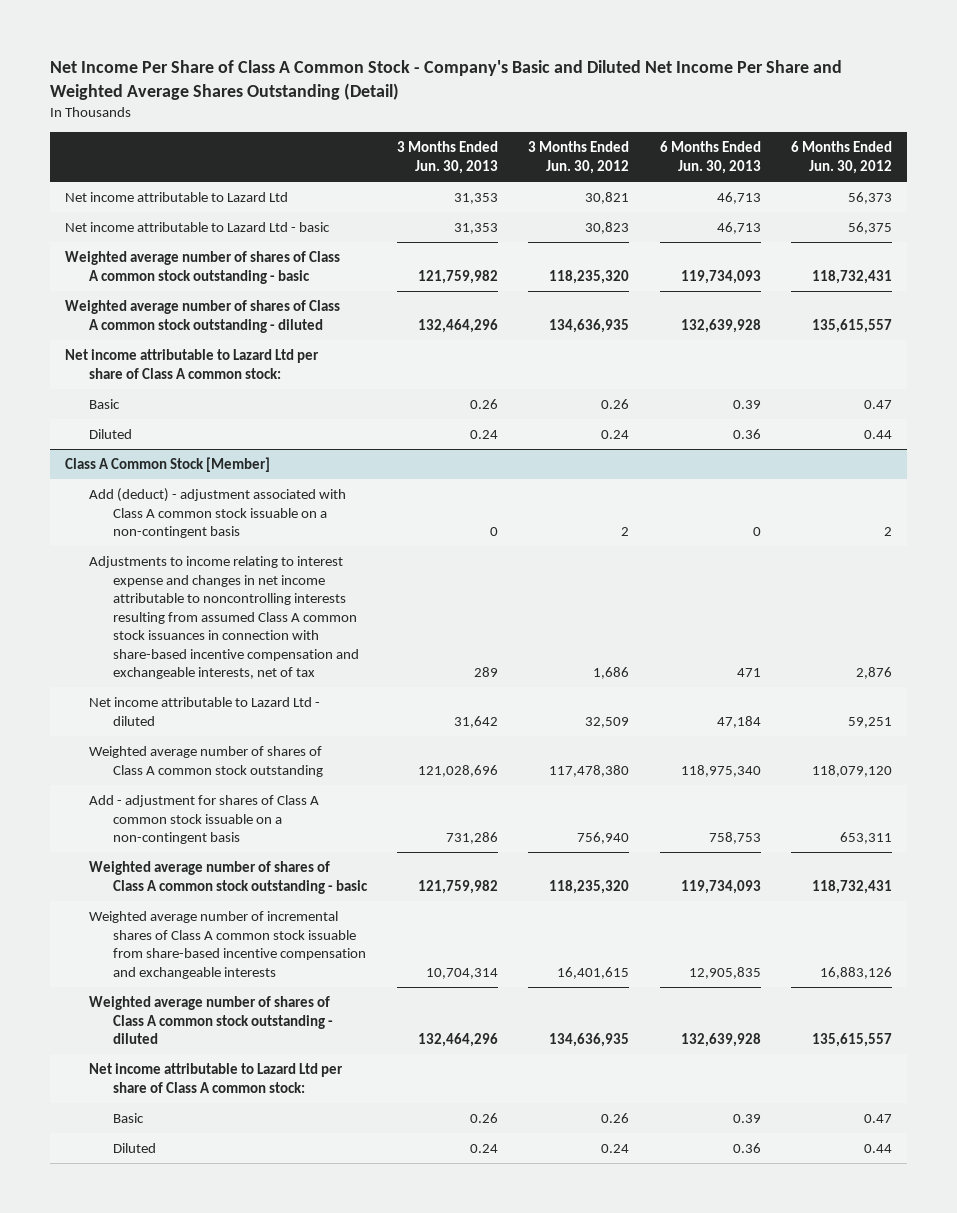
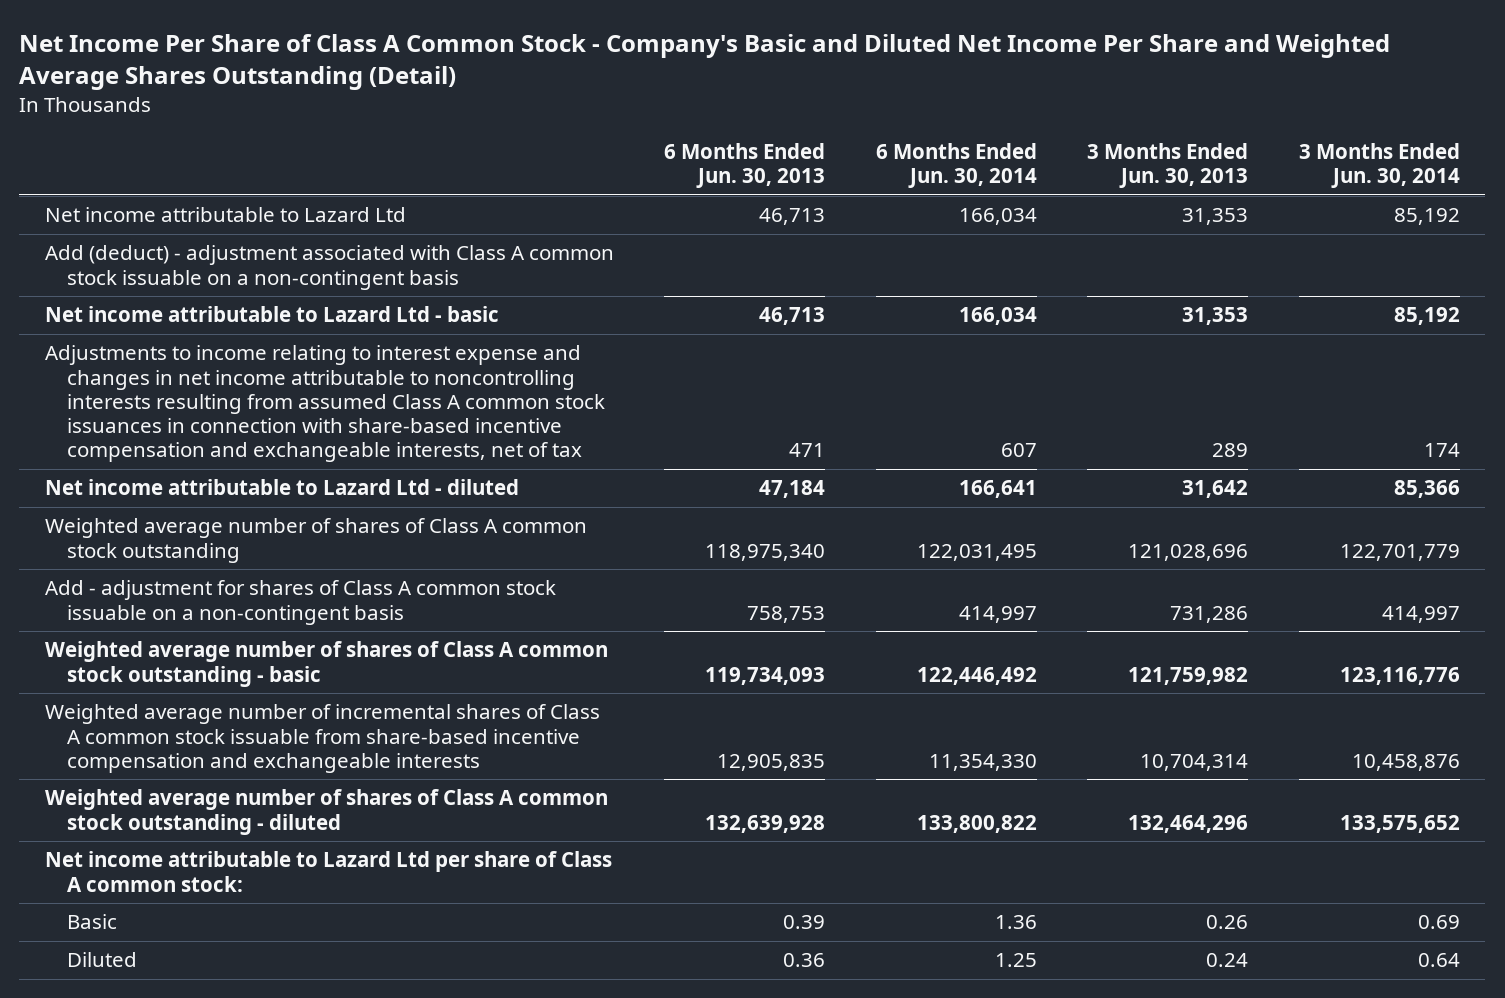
- | 3 Months Ended Jun. 30, 2013 | 3 Months Ended Jun. 30, 2012 | 6 Months Ended Jun. 30, 2013 | 6 Months Ended Jun. 30, 2012
+ | 6 Months Ended Jun. 30, 2013 | 6 Months Ended Jun. 30, 2014 | 3 Months Ended Jun. 30, 2013 | 3 Months Ended Jun. 30, 2014
+ Add (deduct) - adjustment associated with Class A common stock issuable on a non-contingent basis
- Weighted average number of shares of Class A common stock outstanding - basic | 121,759,982 | 118,235,320 | 119,734,093 | 118,732,431
- Weighted average number of shares of Class A common stock outstanding - diluted | 132,464,296 | 134,636,935 | 132,639,928 | 135,615,557
- Net income attributable to Lazard Ltd per share of Class A common stock:
- Basic | 0.26 | 0.26 | 0.39 | 0.47
- Diluted | 0.24 | 0.24 | 0.36 | 0.44
- Class A Common Stock [Member]
- Add (deduct) - adjustment associated with Class A common stock issuable on a non-contingent basis | 0 | 2 | 0 | 2

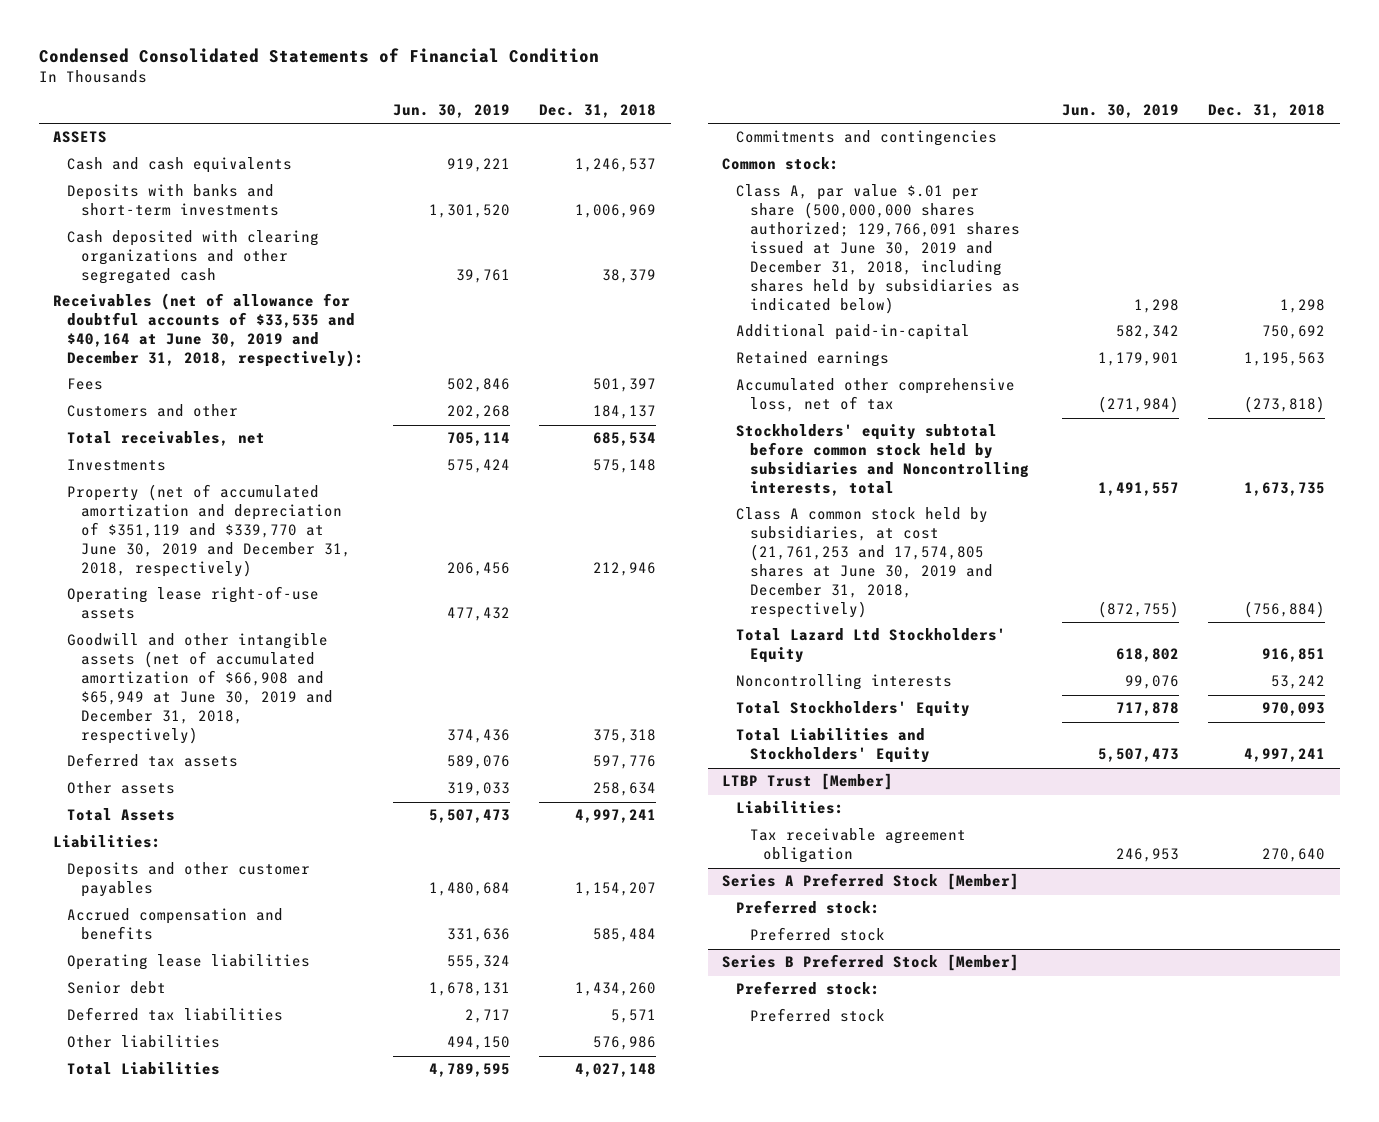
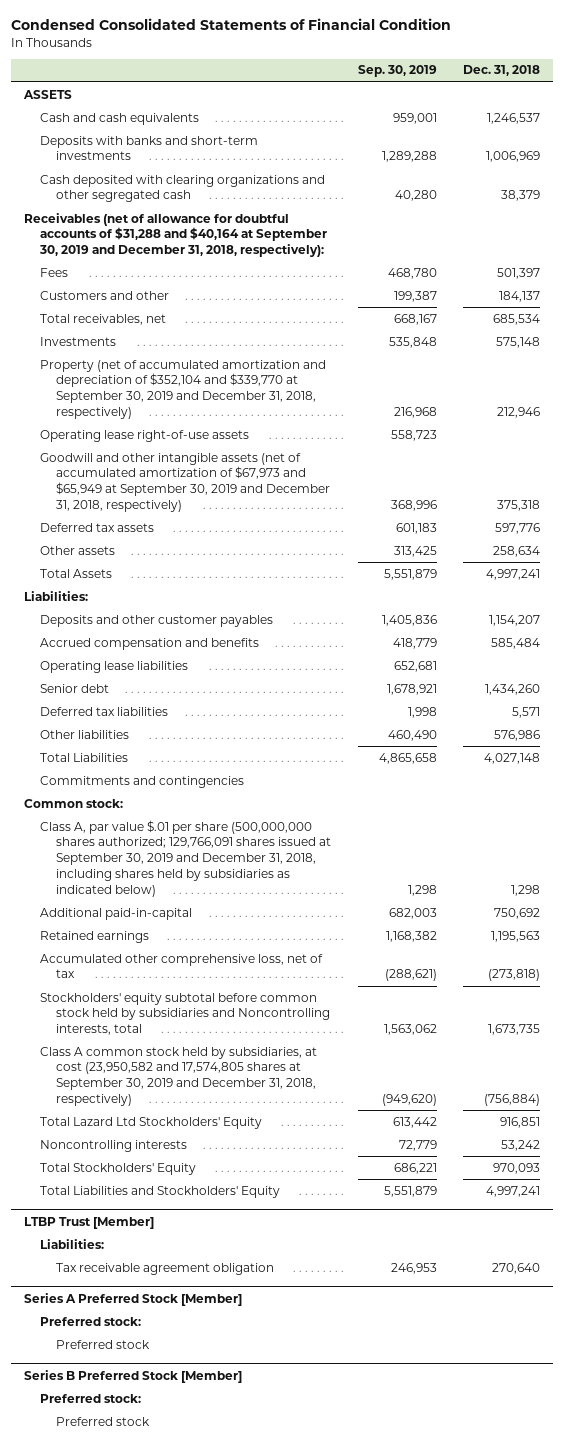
- | Jun. 30, 2019 | Dec. 31, 2018
+ | Sep. 30, 2019 | Dec. 31, 2018
- Receivables (net of allowance for doubtful accounts of $33,535 and $40,164 at June 30, 2019 and December 31, 2018, respectively):
+ Receivables (net of allowance for doubtful accounts of $31,288 and $40,164 at September 30, 2019 and December 31, 2018, respectively):
- Property (net of accumulated amortization and depreciation of $351,119 and $339,770 at June 30, 2019 and December 31, 2018, respectively) | 206,456 | 212,946
+ Property (net of accumulated amortization and depreciation of $352,104 and $339,770 at September 30, 2019 and December 31, 2018, respectively) | 216,968 | 212,946
- Goodwill and other intangible assets (net of accumulated amortization of $66,908 and $65,949 at June 30, 2019 and December 31, 2018, respectively) | 374,436 | 375,318
+ Goodwill and other intangible assets (net of accumulated amortization of $67,973 and $65,949 at September 30, 2019 and December 31, 2018, respectively) | 368,996 | 375,318
- Class A, par value $.01 per share (500,000,000 shares authorized; 129,766,091 shares issued at June 30, 2019 and December 31, 2018, including shares held by subsidiaries as indicated below) | 1,298 | 1,298
+ Class A, par value $.01 per share (500,000,000 shares authorized; 129,766,091 shares issued at September 30, 2019 and December 31, 2018, including shares held by subsidiaries as indicated below) | 1,298 | 1,298
- Class A common stock held by subsidiaries, at cost (21,761,253 and 17,574,805 shares at June 30, 2019 and December 31, 2018, respectively) | (872,755) | (756,884)
+ Class A common stock held by subsidiaries, at cost (23,950,582 and 17,574,805 shares at September 30, 2019 and December 31, 2018, respectively) | (949,620) | (756,884)

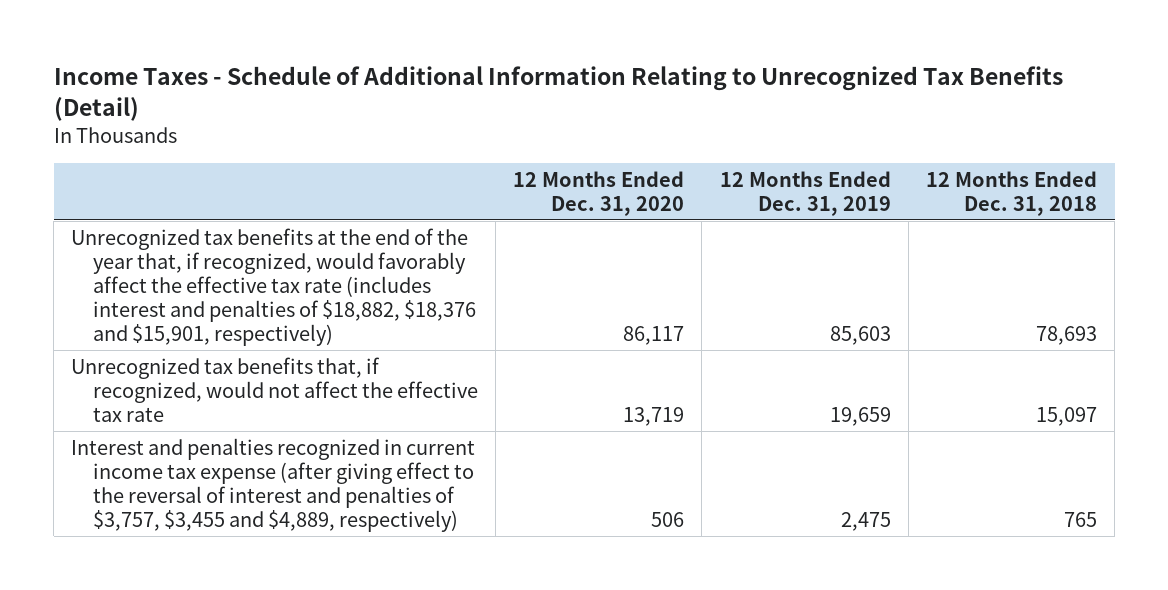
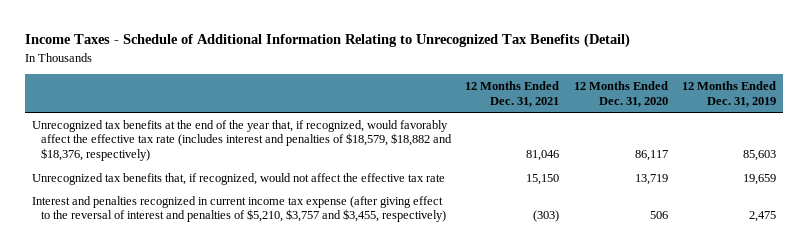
- | 12 Months Ended Dec. 31, 2020 | 12 Months Ended Dec. 31, 2019 | 12 Months Ended Dec. 31, 2018
+ | 12 Months Ended Dec. 31, 2021 | 12 Months Ended Dec. 31, 2020 | 12 Months Ended Dec. 31, 2019
- Unrecognized tax benefits at the end of the year that, if recognized, would favorably affect the effective tax rate (includes interest and penalties of $18,882, $18,376 and $15,901, respectively) | 86,117 | 85,603 | 78,693
+ Unrecognized tax benefits at the end of the year that, if recognized, would favorably affect the effective tax rate (includes interest and penalties of $18,579, $18,882 and $18,376, respectively) | 81,046 | 86,117 | 85,603
- Interest and penalties recognized in current income tax expense (after giving effect to the reversal of interest and penalties of $3,757, $3,455 and $4,889, respectively) | 506 | 2,475 | 765
+ Interest and penalties recognized in current income tax expense (after giving effect to the reversal of interest and penalties of $5,210, $3,757 and $3,455, respectively) | (303) | 506 | 2,475

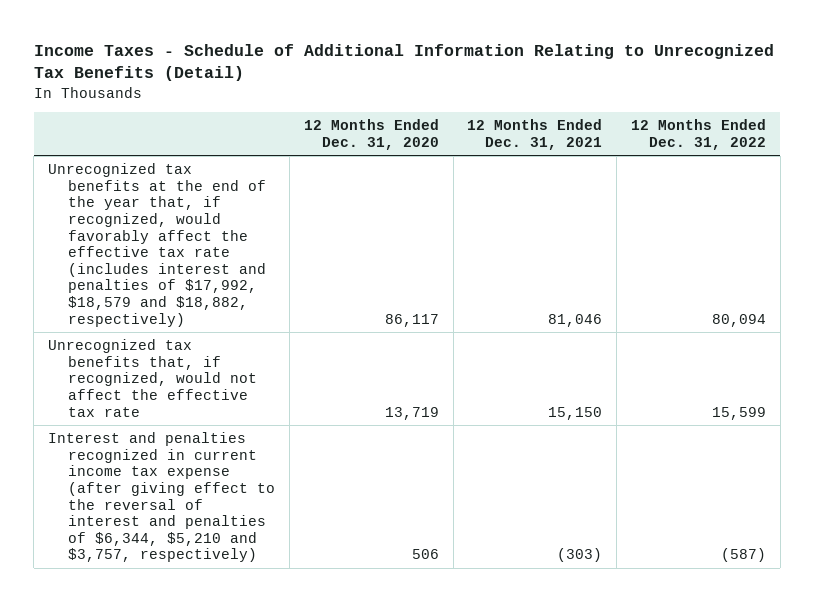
- | 12 Months Ended Dec. 31, 2021 | 12 Months Ended Dec. 31, 2020 | 12 Months Ended Dec. 31, 2019
+ | 12 Months Ended Dec. 31, 2020 | 12 Months Ended Dec. 31, 2021 | 12 Months Ended Dec. 31, 2022
- Unrecognized tax benefits at the end of the year that, if recognized, would favorably affect the effective tax rate (includes interest and penalties of $18,579, $18,882 and $18,376, respectively) | 81,046 | 86,117 | 85,603
+ Unrecognized tax benefits at the end of the year that, if recognized, would favorably affect the effective tax rate (includes interest and penalties of $17,992, $18,579 and $18,882, respectively) | 86,117 | 81,046 | 80,094
- Interest and penalties recognized in current income tax expense (after giving effect to the reversal of interest and penalties of $5,210, $3,757 and $3,455, respectively) | (303) | 506 | 2,475
+ Interest and penalties recognized in current income tax expense (after giving effect to the reversal of interest and penalties of $6,344, $5,210 and $3,757, respectively) | 506 | (303) | (587)

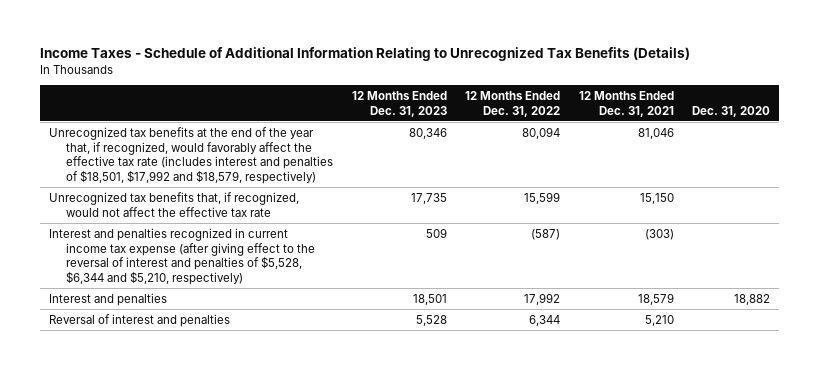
- Income Taxes - Schedule of Additional Information Relating to Unrecognized Tax Benefits (Detail)
+ Income Taxes - Schedule of Additional Information Relating to Unrecognized Tax Benefits (Details)
- | 12 Months Ended Dec. 31, 2020 | 12 Months Ended Dec. 31, 2021 | 12 Months Ended Dec. 31, 2022
+ | 12 Months Ended Dec. 31, 2023 | 12 Months Ended Dec. 31, 2022 | 12 Months Ended Dec. 31, 2021 | Dec. 31, 2020
- Unrecognized tax benefits at the end of the year that, if recognized, would favorably affect the effective tax rate (includes interest and penalties of $17,992, $18,579 and $18,882, respectively) | 86,117 | 81,046 | 80,094
+ Unrecognized tax benefits at the end of the year that, if recognized, would favorably affect the effective tax rate (includes interest and penalties of $18,501, $17,992 and $18,579, respectively) | 80,346 | 80,094 | 81,046 |
- Interest and penalties recognized in current income tax expense (after giving effect to the reversal of interest and penalties of $6,344, $5,210 and $3,757, respectively) | 506 | (303) | (587)
+ Interest and penalties recognized in current income tax expense (after giving effect to the reversal of interest and penalties of $5,528, $6,344 and $5,210, respectively) | 509 | (587) | (303) |
+ Interest and penalties | 18,501 | 17,992 | 18,579 | 18,882
+ Reversal of interest and penalties | 5,528 | 6,344 | 5,210 |

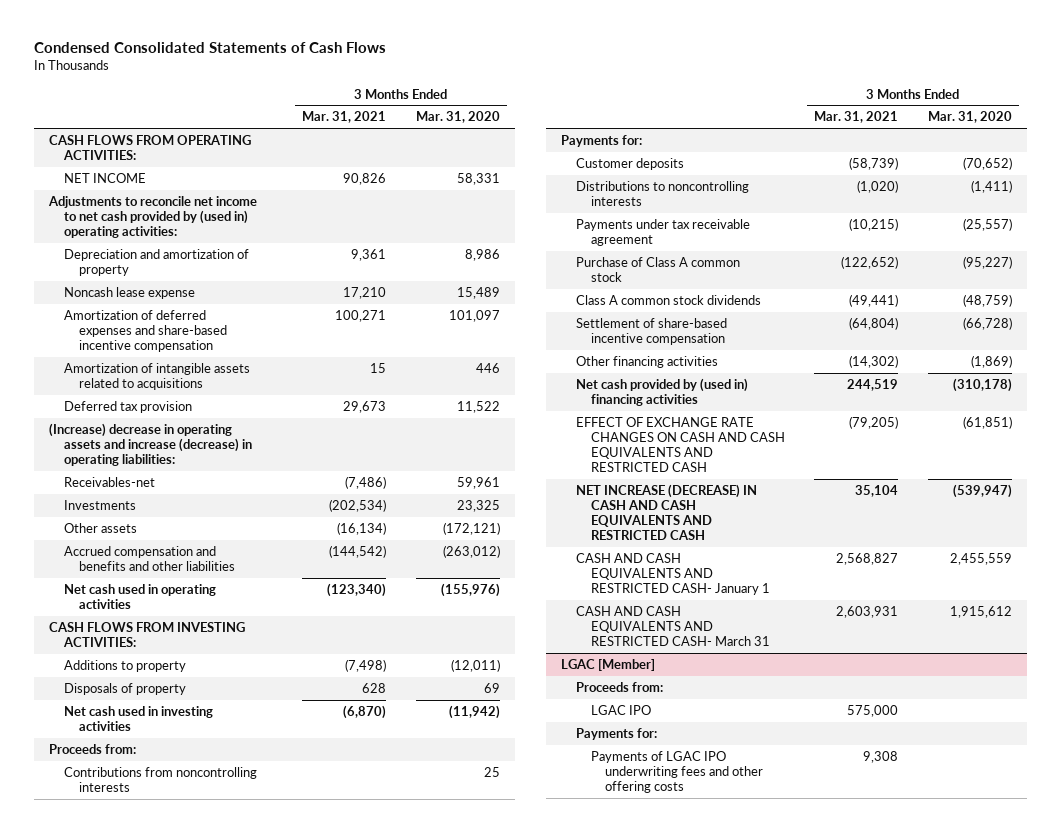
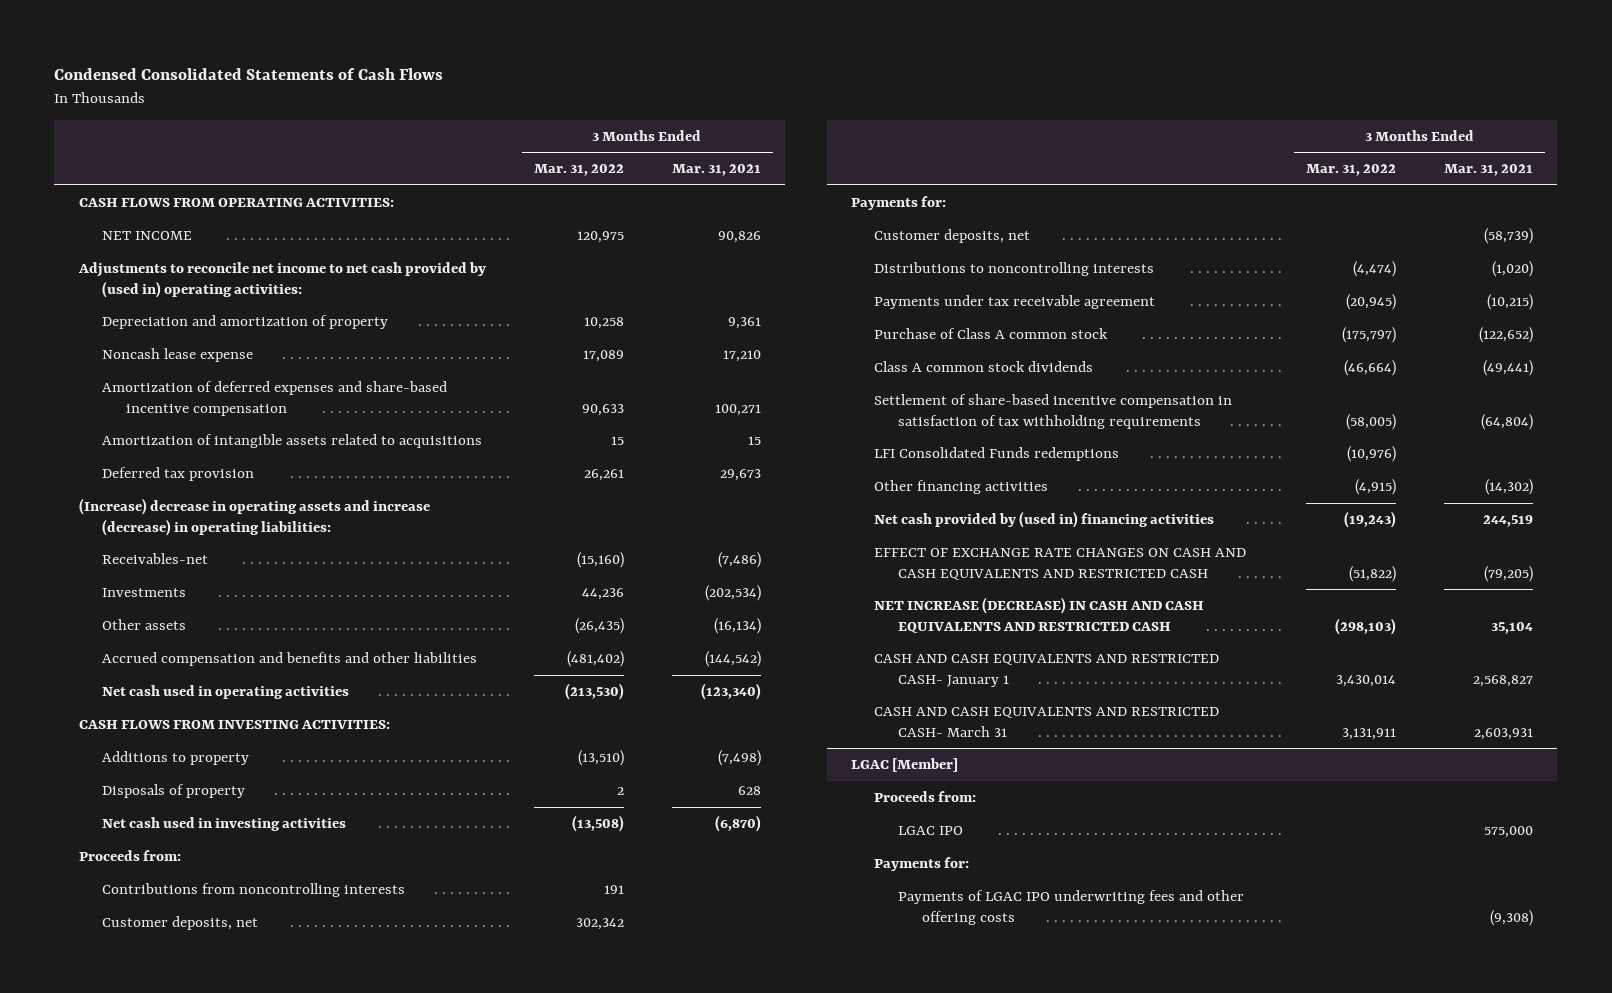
- | 3 Months Ended Mar. 31, 2021 | 3 Months Ended Mar. 31, 2020
+ | 3 Months Ended Mar. 31, 2022 | 3 Months Ended Mar. 31, 2021
+ Customer deposits, net | 302,342 |
- Customer deposits | (58,739) | (70,652)
+ Customer deposits, net | | (58,739)
- Settlement of share-based incentive compensation | (64,804) | (66,728)
+ Settlement of share-based incentive compensation in satisfaction of tax withholding requirements | (58,005) | (64,804)
+ LFI Consolidated Funds redemptions | (10,976) |
@ LGAC [Member]
- Payments of LGAC IPO underwriting fees and other offering costs | 9,308 |
+ Payments of LGAC IPO underwriting fees and other offering costs | | (9,308)

